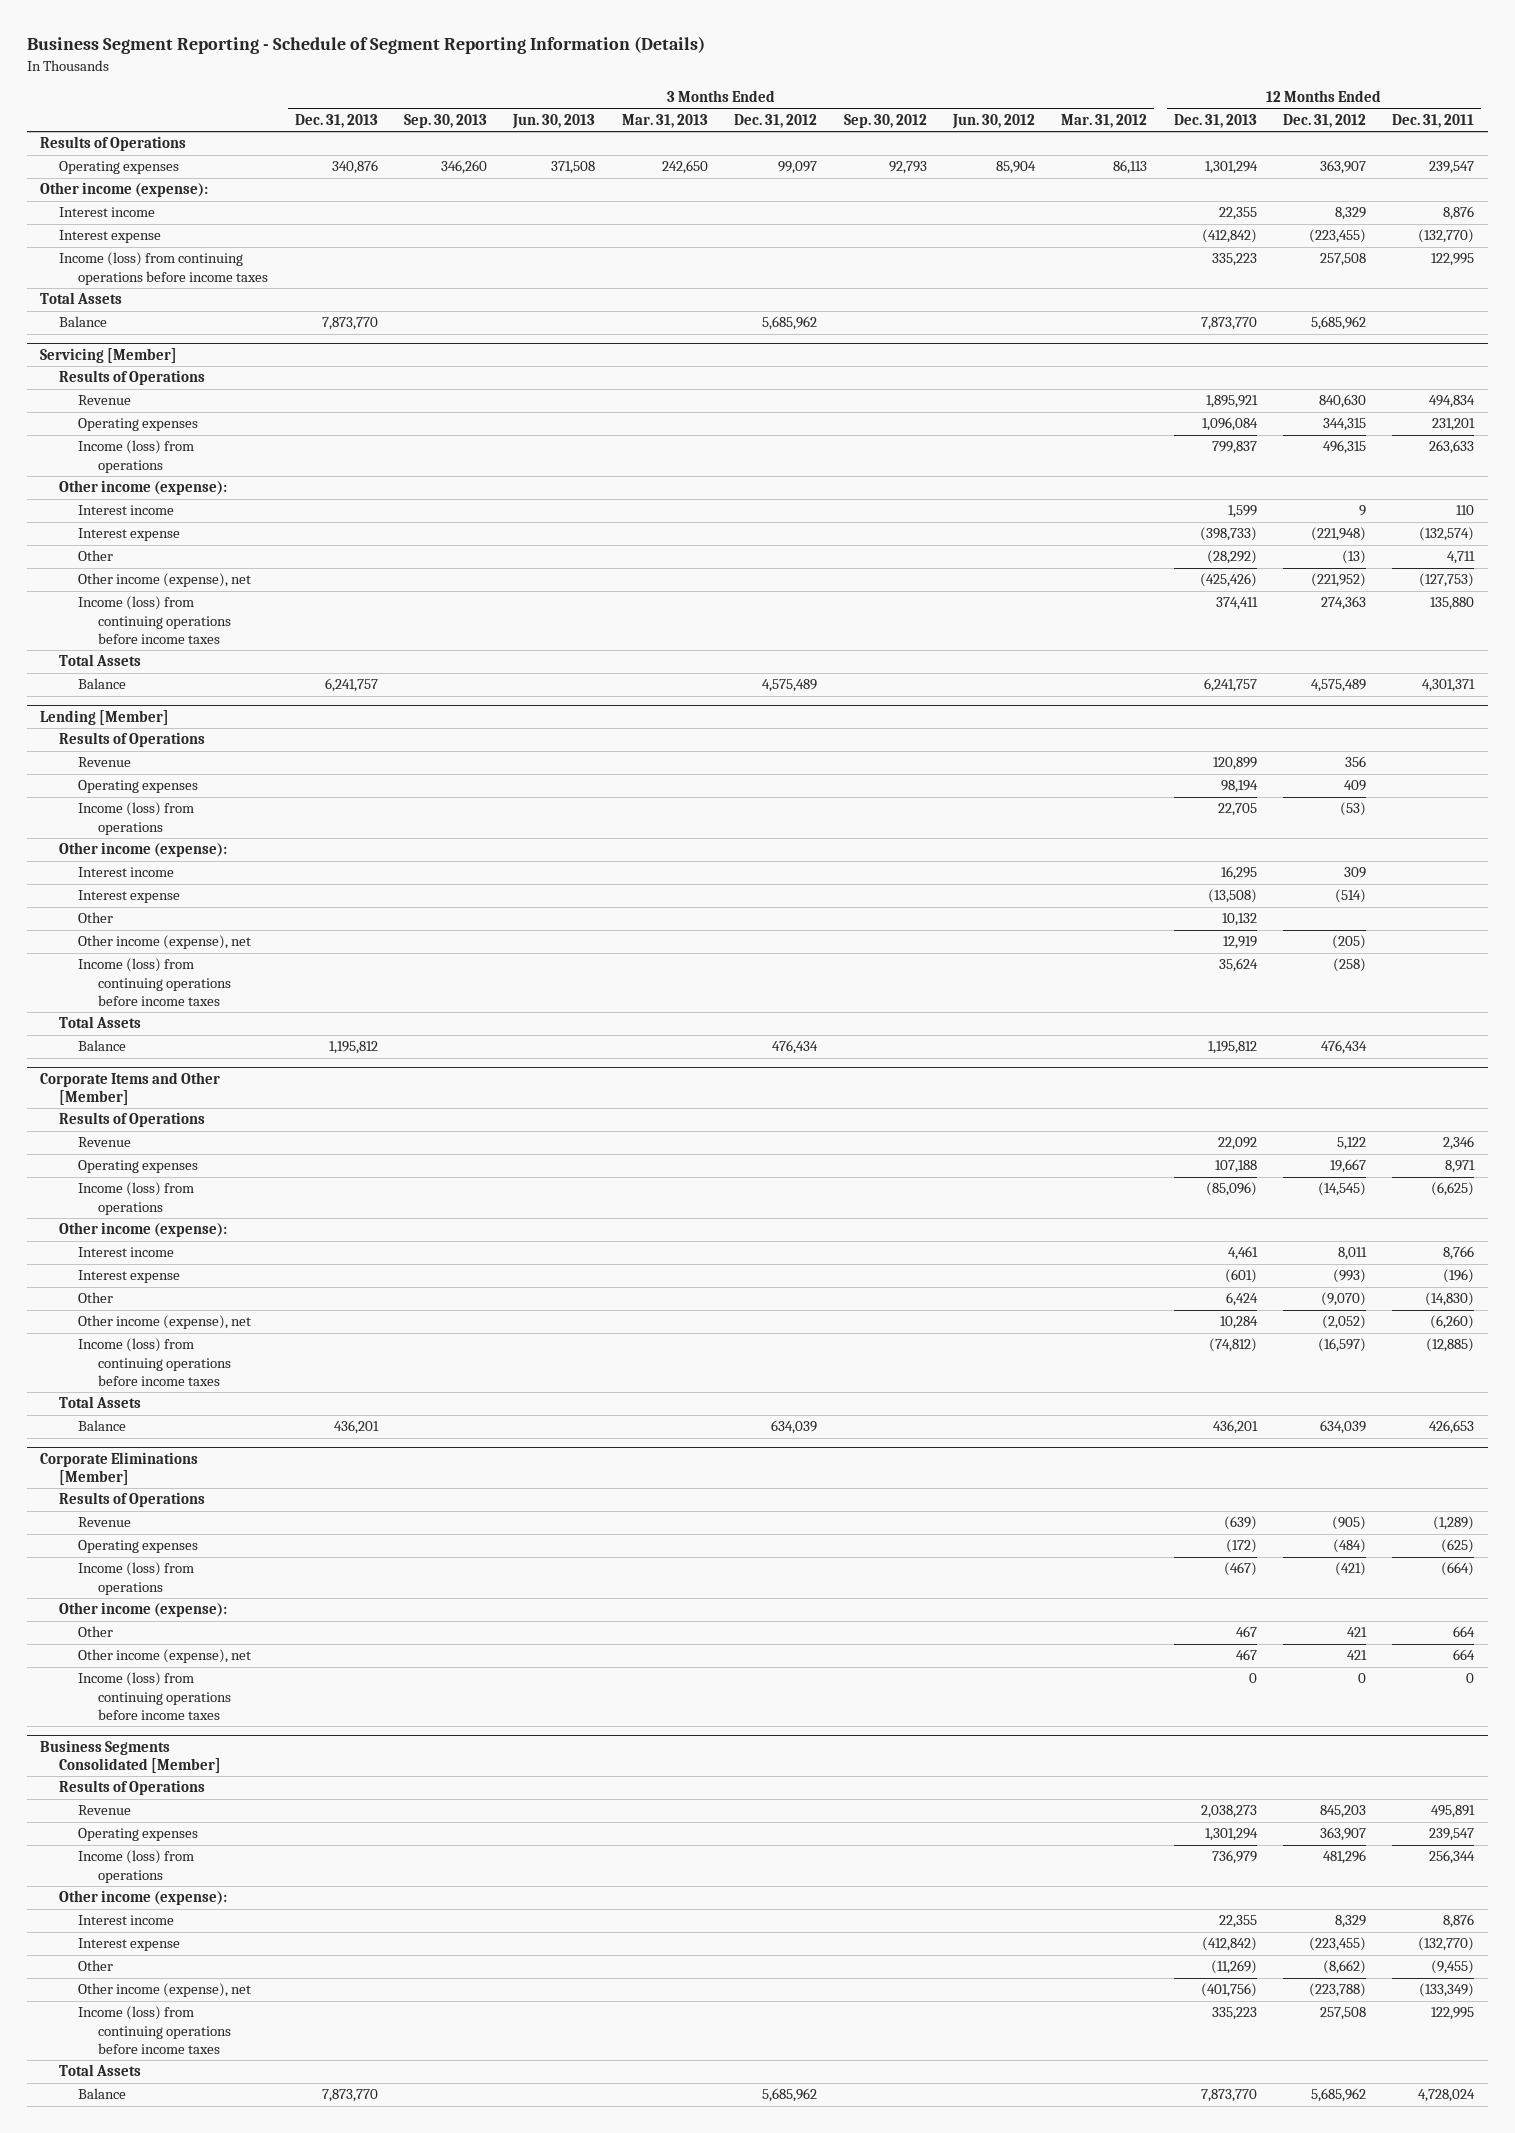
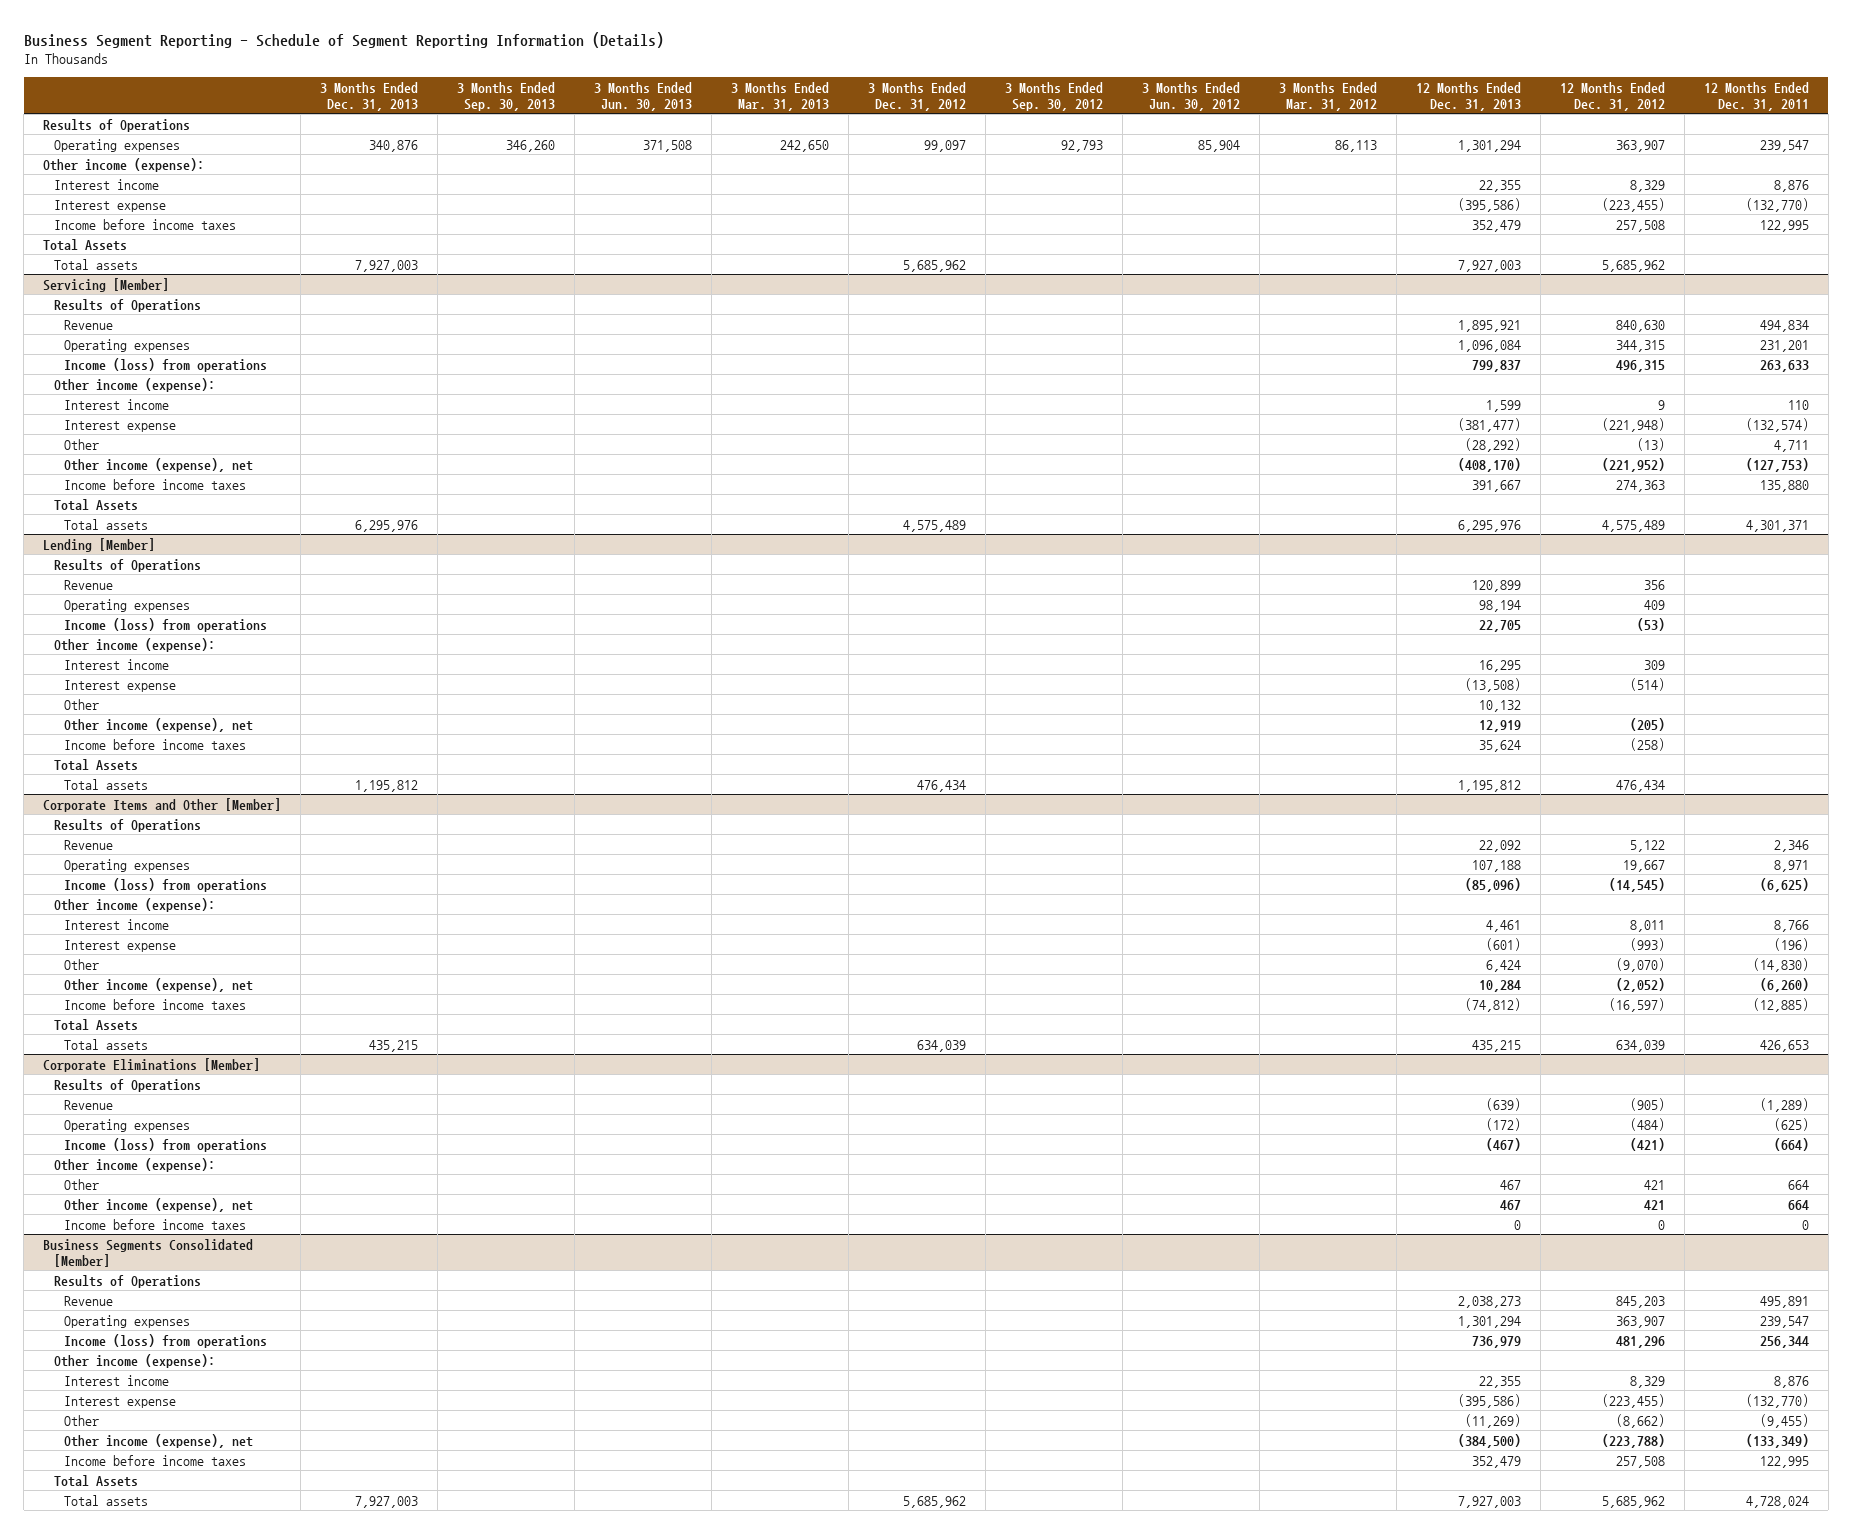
- Interest expense | | | | | | | | | (412,842) | (223,455) | (132,770)
- Income (loss) from continuing operations before income taxes | | | | | | | | | 335,223 | 257,508 | 122,995
+ Interest expense | | | | | | | | | (395,586) | (223,455) | (132,770)
+ Income before income taxes | | | | | | | | | 352,479 | 257,508 | 122,995
- Balance | 7,873,770 | | | | 5,685,962 | | | | 7,873,770 | 5,685,962 |
+ Total assets | 7,927,003 | | | | 5,685,962 | | | | 7,927,003 | 5,685,962 |
@ Servicing [Member]
- Interest expense | | | | | | | | | (398,733) | (221,948) | (132,574)
+ Interest expense | | | | | | | | | (381,477) | (221,948) | (132,574)
- Other income (expense), net | | | | | | | | | (425,426) | (221,952) | (127,753)
- Income (loss) from continuing operations before income taxes | | | | | | | | | 374,411 | 274,363 | 135,880
+ Other income (expense), net | | | | | | | | | (408,170) | (221,952) | (127,753)
+ Income before income taxes | | | | | | | | | 391,667 | 274,363 | 135,880
- Balance | 6,241,757 | | | | 4,575,489 | | | | 6,241,757 | 4,575,489 | 4,301,371
+ Total assets | 6,295,976 | | | | 4,575,489 | | | | 6,295,976 | 4,575,489 | 4,301,371
@ Lending [Member]
- Income (loss) from continuing operations before income taxes | | | | | | | | | 35,624 | (258) |
+ Income before income taxes | | | | | | | | | 35,624 | (258) |
- Balance | 1,195,812 | | | | 476,434 | | | | 1,195,812 | 476,434 |
+ Total assets | 1,195,812 | | | | 476,434 | | | | 1,195,812 | 476,434 |
@ Corporate Items and Other [Member]
- Income (loss) from continuing operations before income taxes | | | | | | | | | (74,812) | (16,597) | (12,885)
+ Income before income taxes | | | | | | | | | (74,812) | (16,597) | (12,885)
- Balance | 436,201 | | | | 634,039 | | | | 436,201 | 634,039 | 426,653
+ Total assets | 435,215 | | | | 634,039 | | | | 435,215 | 634,039 | 426,653
@ Corporate Eliminations [Member]
- Income (loss) from continuing operations before income taxes | | | | | | | | | 0 | 0 | 0
+ Income before income taxes | | | | | | | | | 0 | 0 | 0
@ Business Segments Consolidated [Member]
- Interest expense | | | | | | | | | (412,842) | (223,455) | (132,770)
+ Interest expense | | | | | | | | | (395,586) | (223,455) | (132,770)
- Other income (expense), net | | | | | | | | | (401,756) | (223,788) | (133,349)
- Income (loss) from continuing operations before income taxes | | | | | | | | | 335,223 | 257,508 | 122,995
+ Other income (expense), net | | | | | | | | | (384,500) | (223,788) | (133,349)
+ Income before income taxes | | | | | | | | | 352,479 | 257,508 | 122,995
- Balance | 7,873,770 | | | | 5,685,962 | | | | 7,873,770 | 5,685,962 | 4,728,024
+ Total assets | 7,927,003 | | | | 5,685,962 | | | | 7,927,003 | 5,685,962 | 4,728,024

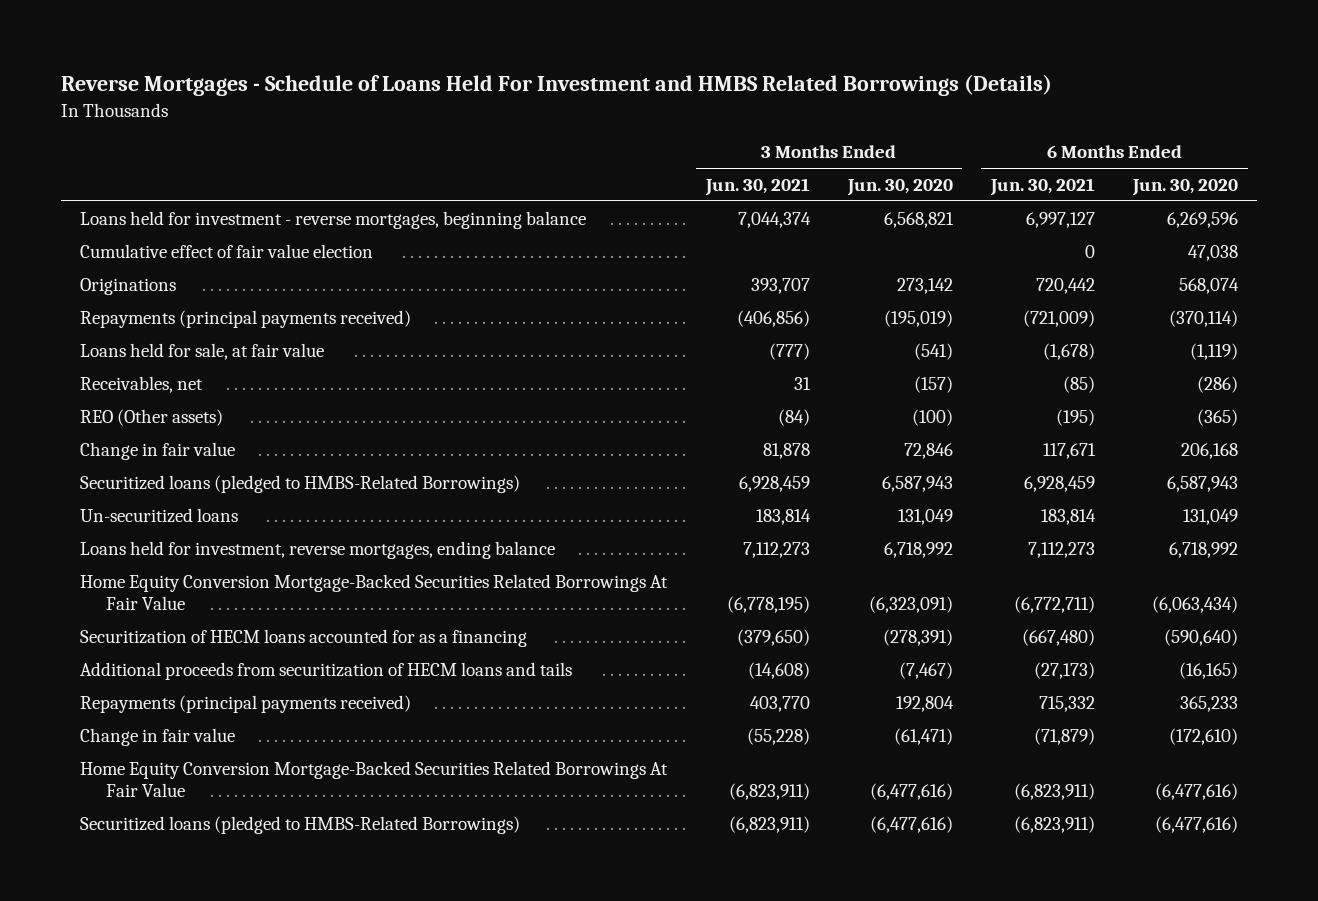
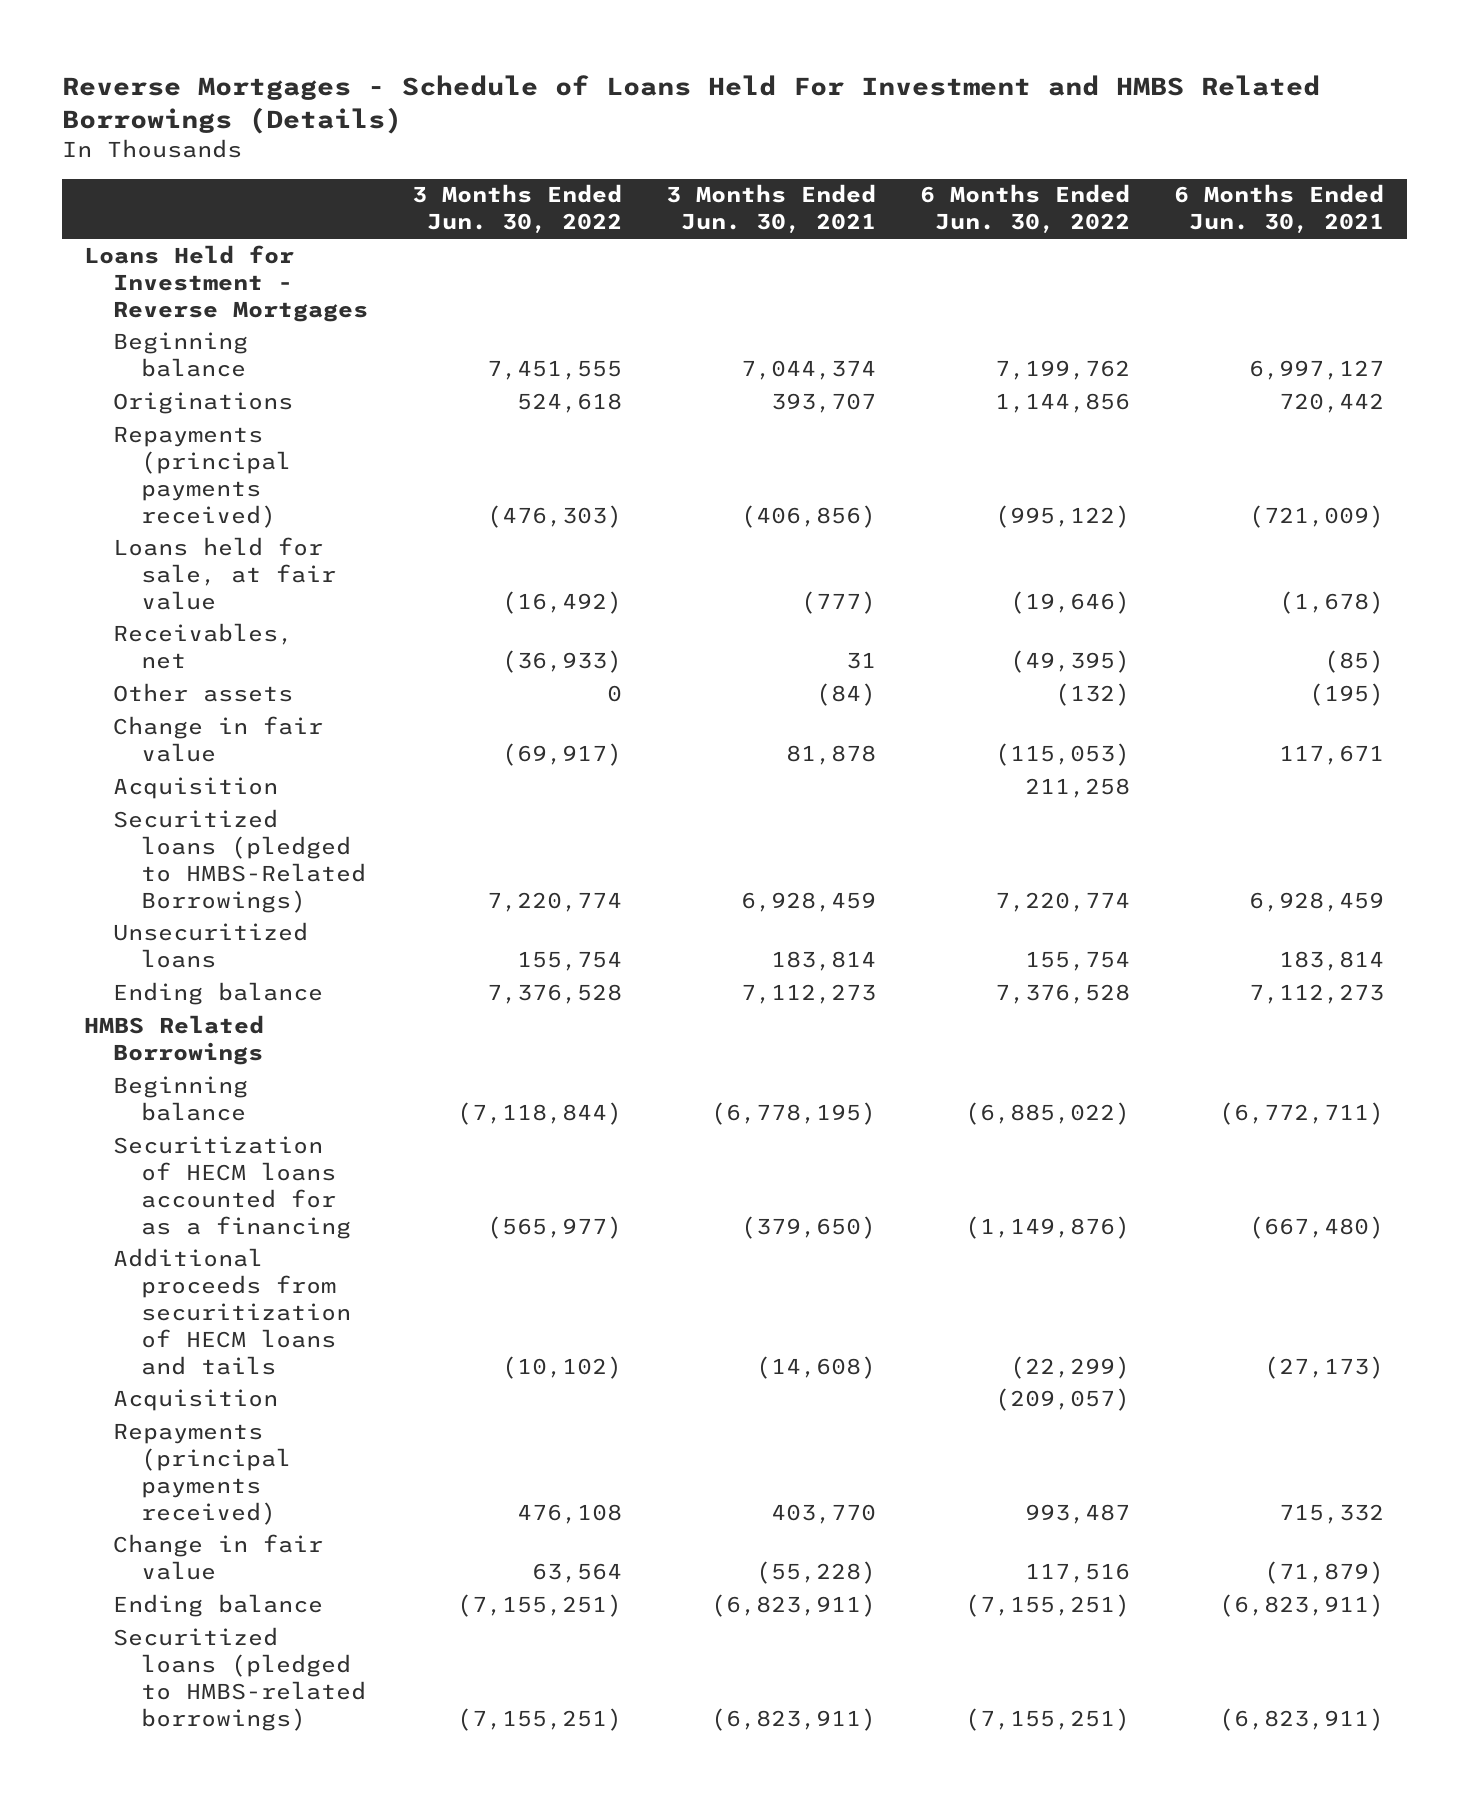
- | 3 Months Ended Jun. 30, 2021 | 3 Months Ended Jun. 30, 2020 | 6 Months Ended Jun. 30, 2021 | 6 Months Ended Jun. 30, 2020
+ | 3 Months Ended Jun. 30, 2022 | 3 Months Ended Jun. 30, 2021 | 6 Months Ended Jun. 30, 2022 | 6 Months Ended Jun. 30, 2021
- Loans held for investment - reverse mortgages, beginning balance | 7,044,374 | 6,568,821 | 6,997,127 | 6,269,596
- Cumulative effect of fair value election | | | 0 | 47,038
+ Loans Held for Investment - Reverse Mortgages
+ Beginning balance | 7,451,555 | 7,044,374 | 7,199,762 | 6,997,127
- REO (Other assets) | (84) | (100) | (195) | (365)
+ Other assets | 0 | (84) | (132) | (195)
+ Acquisition | | | 211,258 |
- Un-securitized loans | 183,814 | 131,049 | 183,814 | 131,049
- Loans held for investment, reverse mortgages, ending balance | 7,112,273 | 6,718,992 | 7,112,273 | 6,718,992
- Home Equity Conversion Mortgage-Backed Securities Related Borrowings At Fair Value | (6,778,195) | (6,323,091) | (6,772,711) | (6,063,434)
+ Unsecuritized loans | 155,754 | 183,814 | 155,754 | 183,814
+ Ending balance | 7,376,528 | 7,112,273 | 7,376,528 | 7,112,273
+ HMBS Related Borrowings
+ Beginning balance | (7,118,844) | (6,778,195) | (6,885,022) | (6,772,711)
+ Acquisition | | | (209,057) |
- Home Equity Conversion Mortgage-Backed Securities Related Borrowings At Fair Value | (6,823,911) | (6,477,616) | (6,823,911) | (6,477,616)
- Securitized loans (pledged to HMBS-Related Borrowings) | (6,823,911) | (6,477,616) | (6,823,911) | (6,477,616)
+ Ending balance | (7,155,251) | (6,823,911) | (7,155,251) | (6,823,911)
+ Securitized loans (pledged to HMBS-related borrowings) | (7,155,251) | (6,823,911) | (7,155,251) | (6,823,911)

